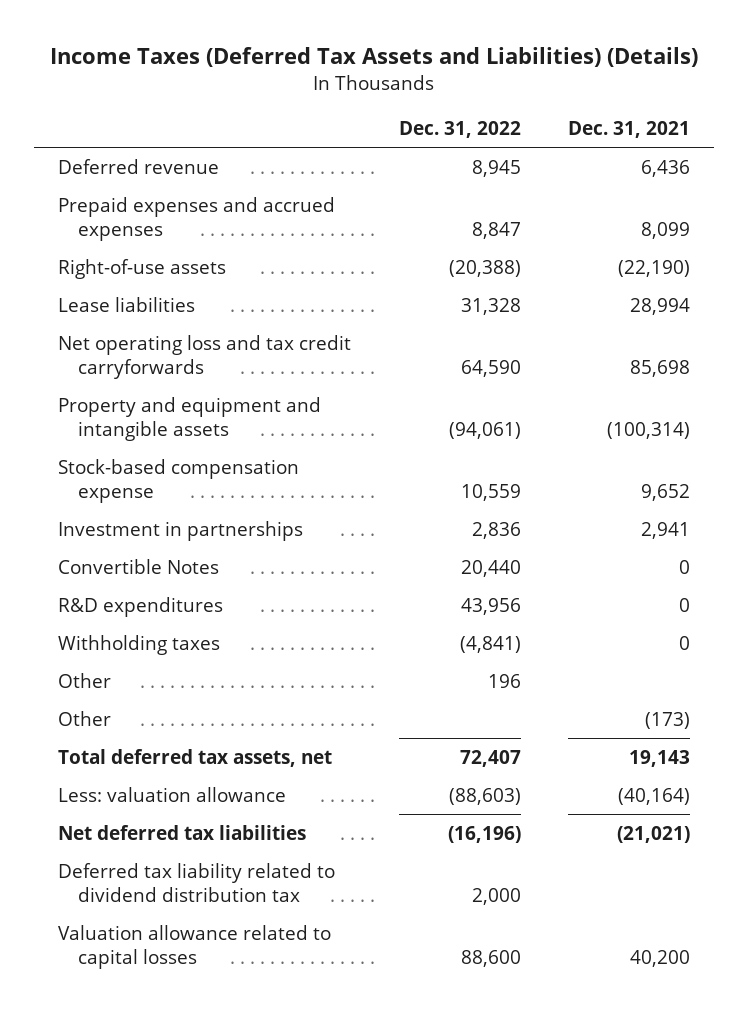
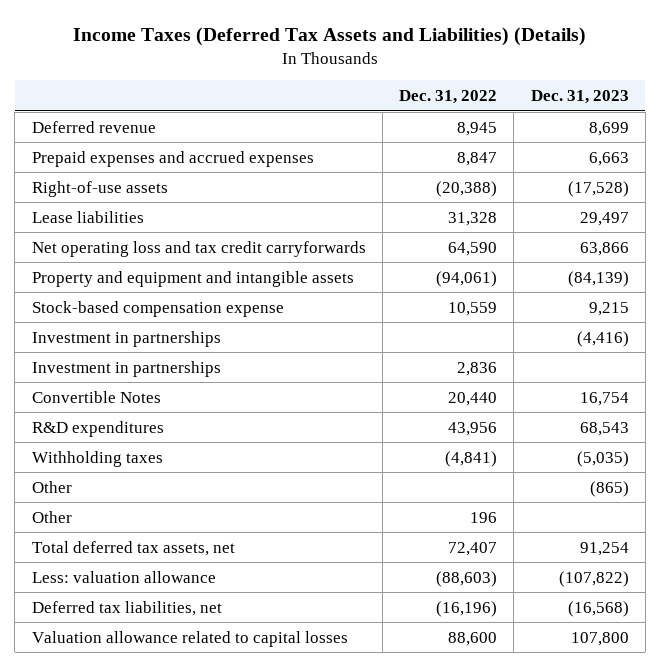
- | Dec. 31, 2022 | Dec. 31, 2021
+ | Dec. 31, 2022 | Dec. 31, 2023
+ Investment in partnerships | | (4,416)
moved down: Other | 196 |
- Net deferred tax liabilities | (16,196) | (21,021)
- Deferred tax liability related to dividend distribution tax | 2,000 |
+ Deferred tax liabilities, net | (16,196) | (16,568)

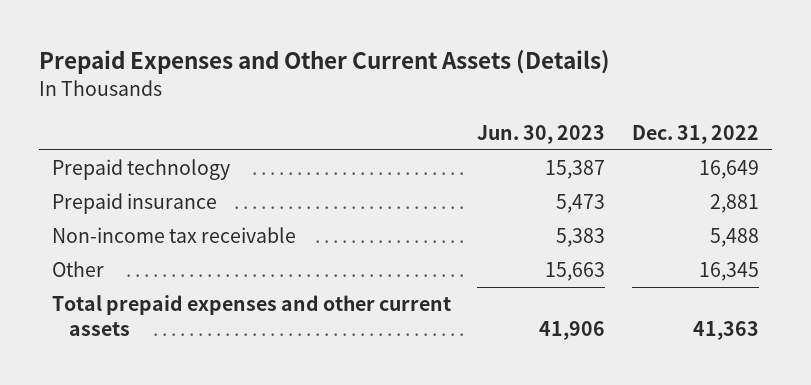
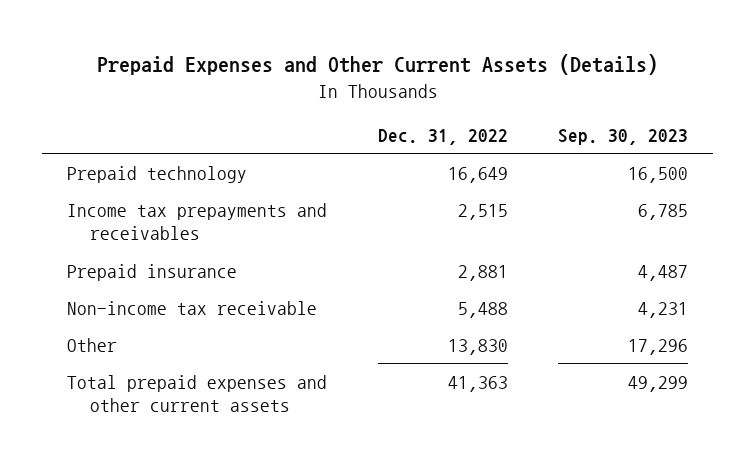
- | Jun. 30, 2023 | Dec. 31, 2022
+ | Dec. 31, 2022 | Sep. 30, 2023
+ Income tax prepayments and receivables | 2,515 | 6,785
- Other | 15,663 | 16,345
+ Other | 13,830 | 17,296

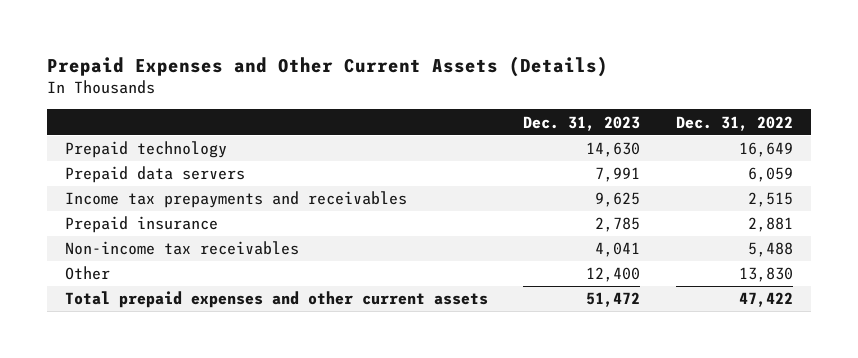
- | Dec. 31, 2022 | Sep. 30, 2023
+ | Dec. 31, 2023 | Dec. 31, 2022
+ Prepaid data servers | 7,991 | 6,059
- Non-income tax receivable | 5,488 | 4,231
+ Non-income tax receivables | 4,041 | 5,488
- Total prepaid expenses and other current assets | 41,363 | 49,299
+ Total prepaid expenses and other current assets | 51,472 | 47,422

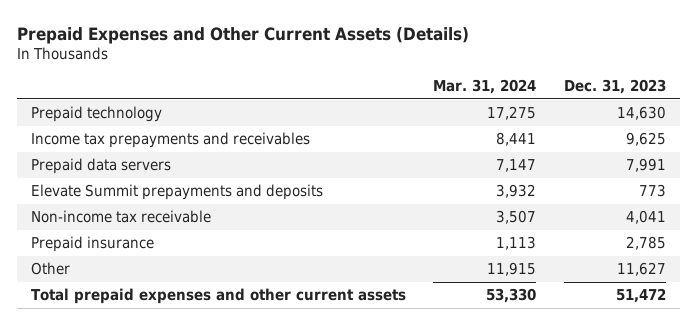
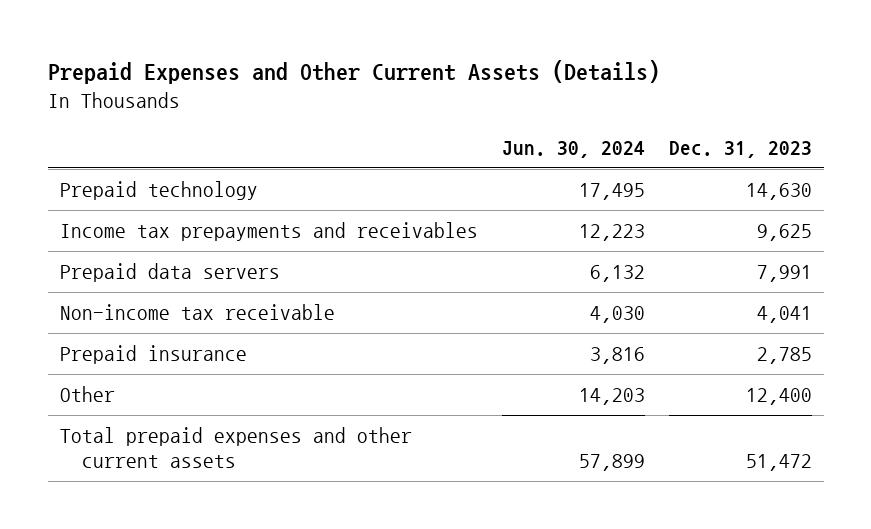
- | Mar. 31, 2024 | Dec. 31, 2023
+ | Jun. 30, 2024 | Dec. 31, 2023
- Elevate Summit prepayments and deposits | 3,932 | 773
- Other | 11,915 | 11,627
+ Other | 14,203 | 12,400

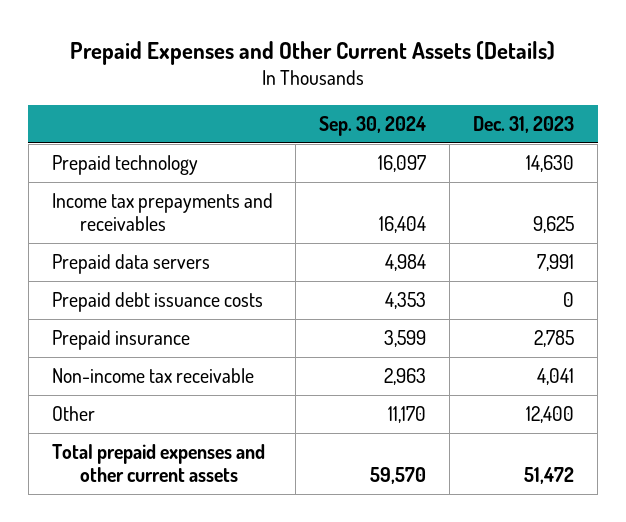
- | Jun. 30, 2024 | Dec. 31, 2023
+ | Sep. 30, 2024 | Dec. 31, 2023
+ Prepaid debt issuance costs | 4,353 | 0
moved down: Non-income tax receivable | 2,963 | 4,041

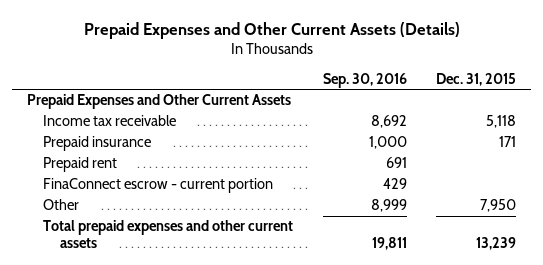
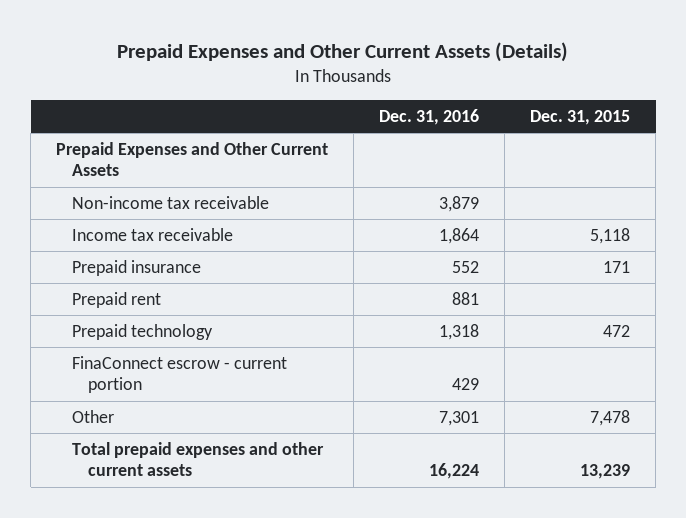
- | Sep. 30, 2016 | Dec. 31, 2015
+ | Dec. 31, 2016 | Dec. 31, 2015
+ Non-income tax receivable | 3,879 |
+ Prepaid technology | 1,318 | 472
- Other | 8,999 | 7,950
+ Other | 7,301 | 7,478

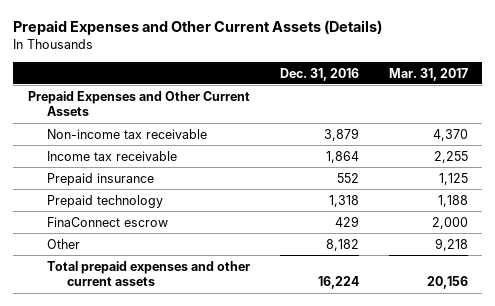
- | Dec. 31, 2016 | Dec. 31, 2015
+ | Dec. 31, 2016 | Mar. 31, 2017
- Prepaid rent | 881 |
- FinaConnect escrow - current portion | 429 |
- Other | 7,301 | 7,478
+ FinaConnect escrow | 429 | 2,000
+ Other | 8,182 | 9,218

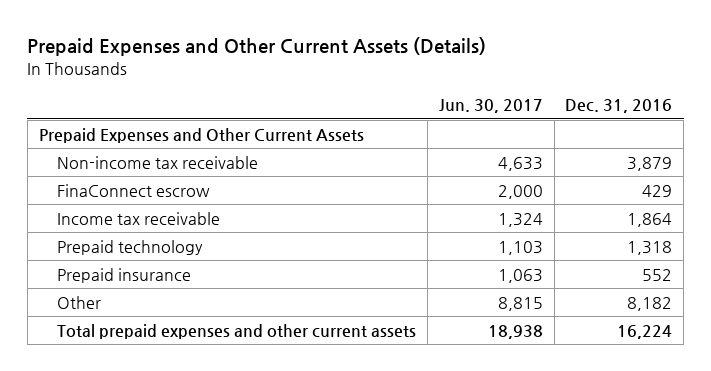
- | Dec. 31, 2016 | Mar. 31, 2017
+ | Jun. 30, 2017 | Dec. 31, 2016
moved up: FinaConnect escrow | 2,000 | 429
moved down: Prepaid insurance | 1,063 | 552

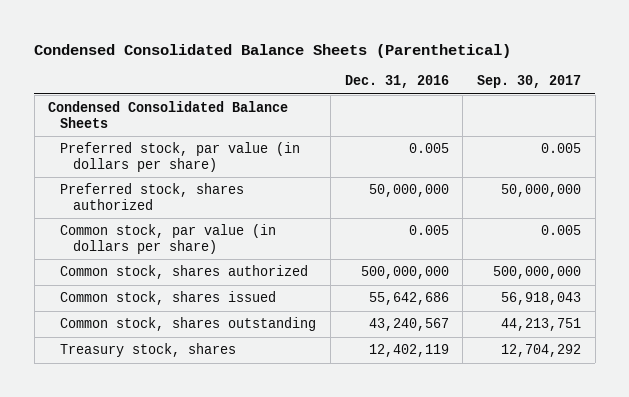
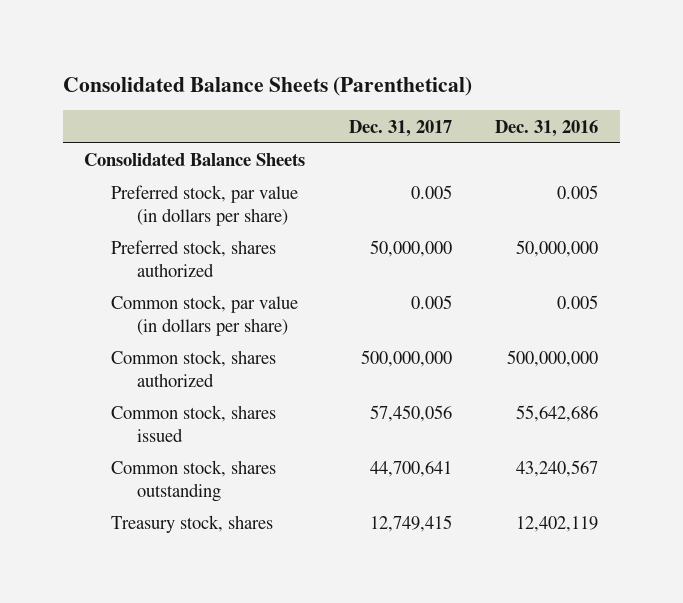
- Condensed Consolidated Balance Sheets (Parenthetical)
+ Consolidated Balance Sheets (Parenthetical)
- | Dec. 31, 2016 | Sep. 30, 2017
+ | Dec. 31, 2017 | Dec. 31, 2016
- Condensed Consolidated Balance Sheets
+ Consolidated Balance Sheets

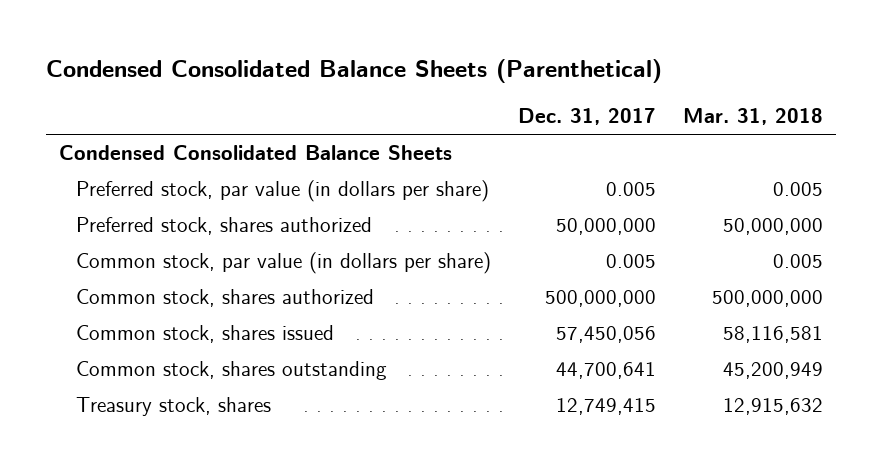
- Consolidated Balance Sheets (Parenthetical)
+ Condensed Consolidated Balance Sheets (Parenthetical)
- | Dec. 31, 2017 | Dec. 31, 2016
+ | Dec. 31, 2017 | Mar. 31, 2018
- Consolidated Balance Sheets
+ Condensed Consolidated Balance Sheets

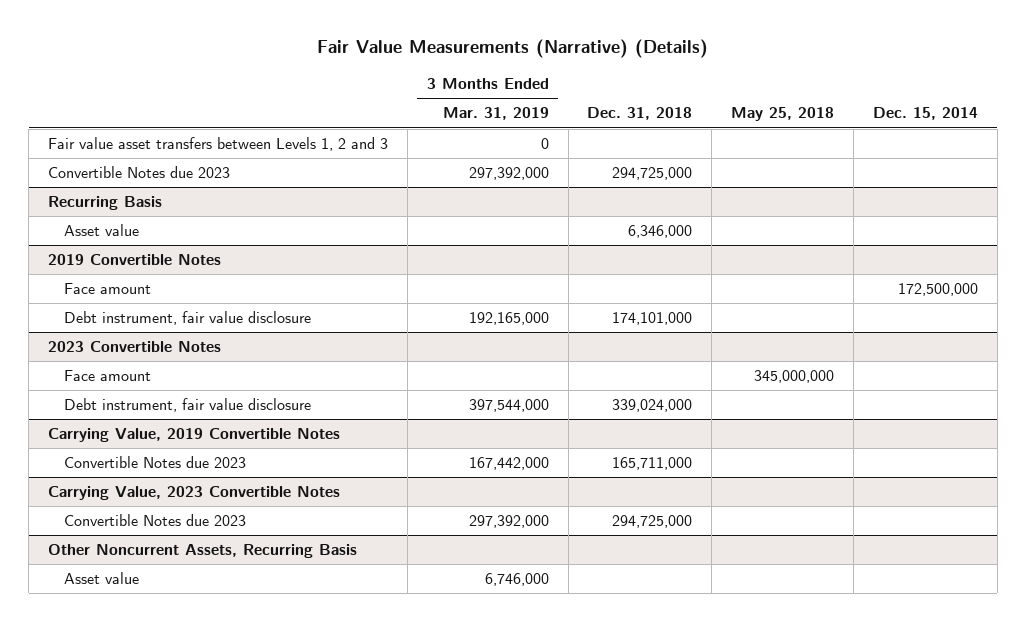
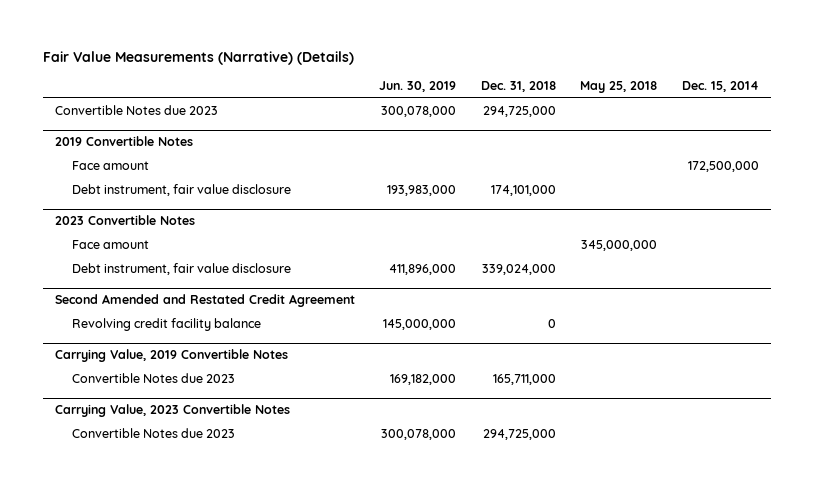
- | 3 Months Ended Mar. 31, 2019 | Dec. 31, 2018 | May 25, 2018 | Dec. 15, 2014
+ | Jun. 30, 2019 | Dec. 31, 2018 | May 25, 2018 | Dec. 15, 2014
- Fair value asset transfers between Levels 1, 2 and 3 | 0 | | |
- Recurring Basis
- Asset value | | 6,346,000 | |
+ Second Amended and Restated Credit Agreement
+ Revolving credit facility balance | 145,000,000 | 0 | |
- Other Noncurrent Assets, Recurring Basis
- Asset value | 6,746,000 | | |

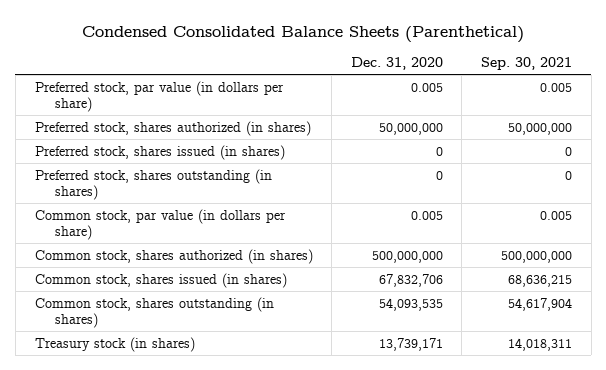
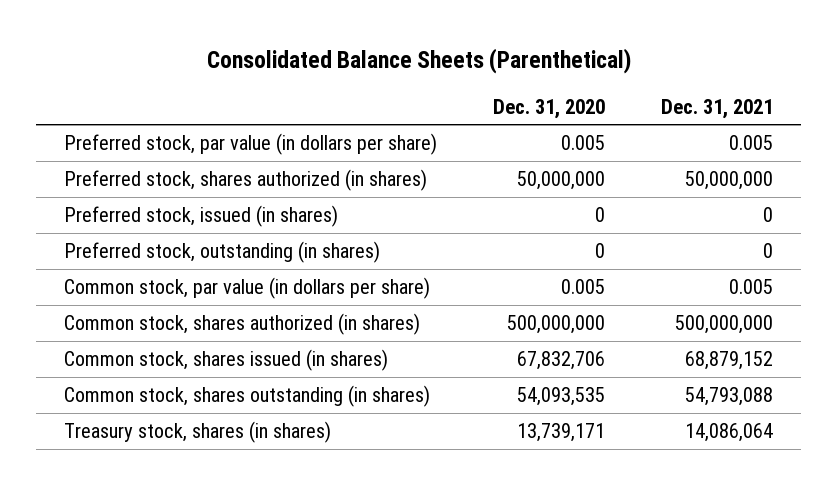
- Condensed Consolidated Balance Sheets (Parenthetical)
+ Consolidated Balance Sheets (Parenthetical)
- | Dec. 31, 2020 | Sep. 30, 2021
+ | Dec. 31, 2020 | Dec. 31, 2021
- Preferred stock, shares issued (in shares) | 0 | 0
- Preferred stock, shares outstanding (in shares) | 0 | 0
+ Preferred stock, issued (in shares) | 0 | 0
+ Preferred stock, outstanding (in shares) | 0 | 0
- Treasury stock (in shares) | 13,739,171 | 14,018,311
+ Treasury stock, shares (in shares) | 13,739,171 | 14,086,064

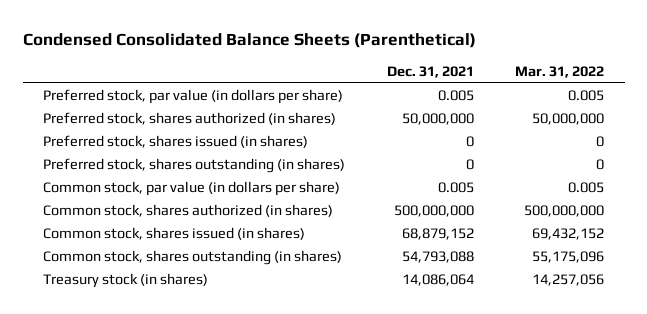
- Consolidated Balance Sheets (Parenthetical)
+ Condensed Consolidated Balance Sheets (Parenthetical)
- | Dec. 31, 2020 | Dec. 31, 2021
+ | Dec. 31, 2021 | Mar. 31, 2022
- Preferred stock, issued (in shares) | 0 | 0
- Preferred stock, outstanding (in shares) | 0 | 0
+ Preferred stock, shares issued (in shares) | 0 | 0
+ Preferred stock, shares outstanding (in shares) | 0 | 0
- Treasury stock, shares (in shares) | 13,739,171 | 14,086,064
+ Treasury stock (in shares) | 14,086,064 | 14,257,056

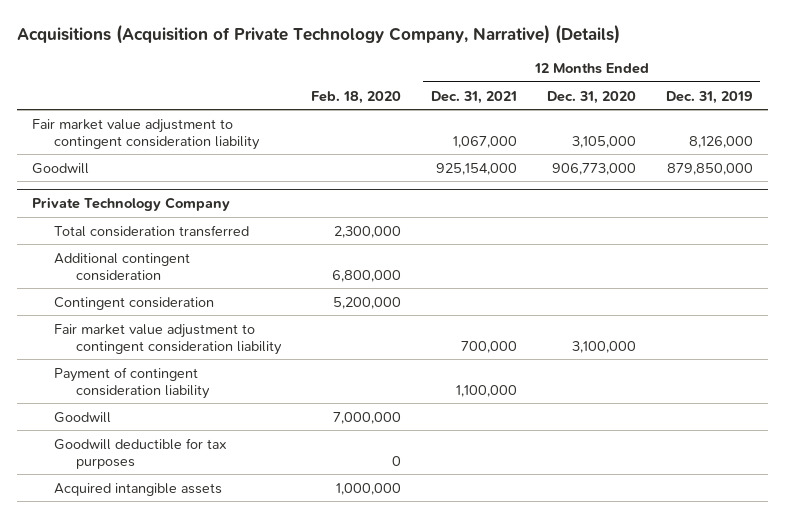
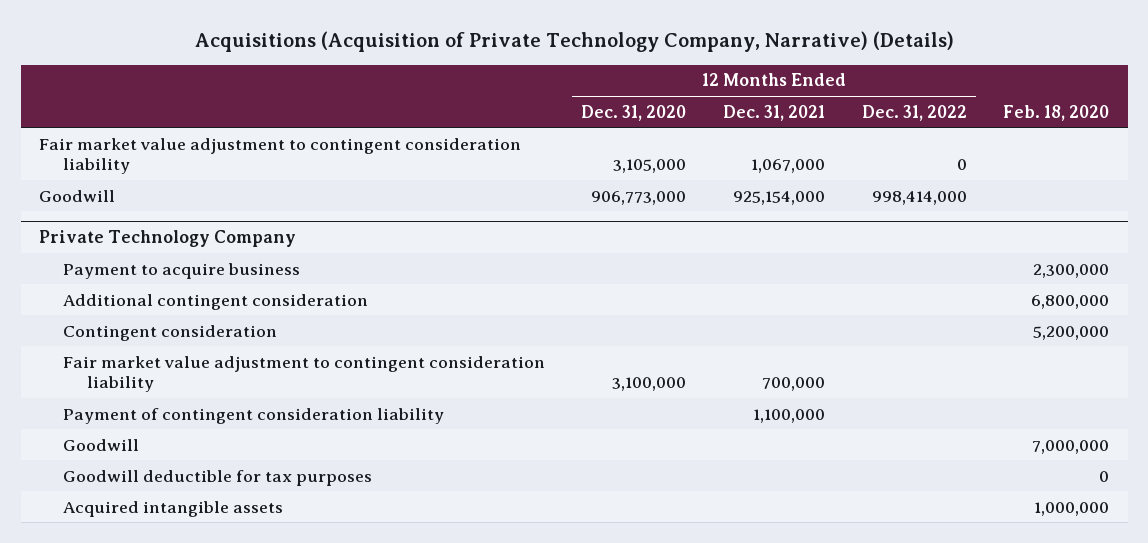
- | Feb. 18, 2020 | 12 Months Ended Dec. 31, 2021 | 12 Months Ended Dec. 31, 2020 | 12 Months Ended Dec. 31, 2019
+ | 12 Months Ended Dec. 31, 2020 | 12 Months Ended Dec. 31, 2021 | 12 Months Ended Dec. 31, 2022 | Feb. 18, 2020
@ Private Technology Company
- Total consideration transferred | 2,300,000 | | |
+ Payment to acquire business | | | | 2,300,000

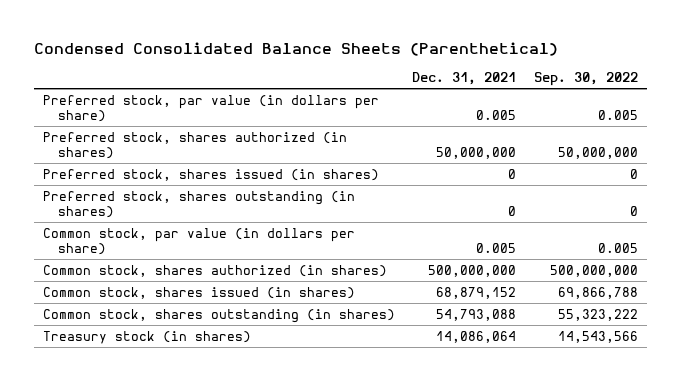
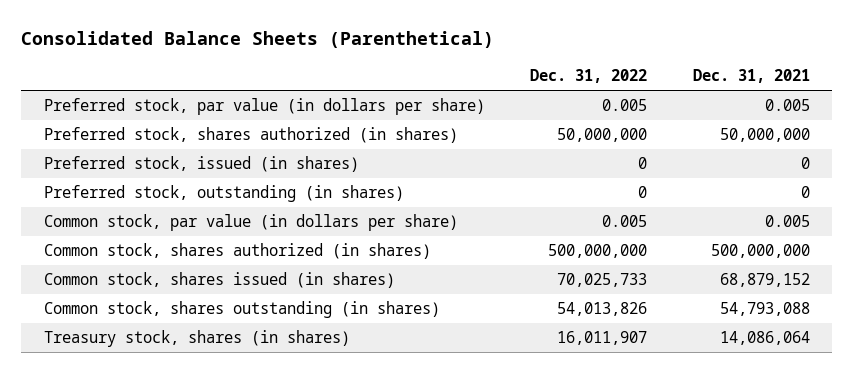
- Condensed Consolidated Balance Sheets (Parenthetical)
+ Consolidated Balance Sheets (Parenthetical)
- | Dec. 31, 2021 | Sep. 30, 2022
+ | Dec. 31, 2022 | Dec. 31, 2021
- Preferred stock, shares issued (in shares) | 0 | 0
- Preferred stock, shares outstanding (in shares) | 0 | 0
+ Preferred stock, issued (in shares) | 0 | 0
+ Preferred stock, outstanding (in shares) | 0 | 0
- Treasury stock (in shares) | 14,086,064 | 14,543,566
+ Treasury stock, shares (in shares) | 16,011,907 | 14,086,064

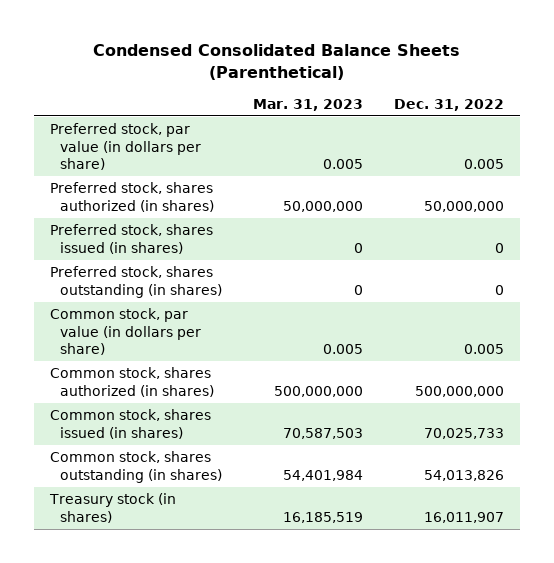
- Consolidated Balance Sheets (Parenthetical)
+ Condensed Consolidated Balance Sheets (Parenthetical)
- | Dec. 31, 2022 | Dec. 31, 2021
+ | Mar. 31, 2023 | Dec. 31, 2022
- Preferred stock, issued (in shares) | 0 | 0
- Preferred stock, outstanding (in shares) | 0 | 0
+ Preferred stock, shares issued (in shares) | 0 | 0
+ Preferred stock, shares outstanding (in shares) | 0 | 0
- Treasury stock, shares (in shares) | 16,011,907 | 14,086,064
+ Treasury stock (in shares) | 16,185,519 | 16,011,907

